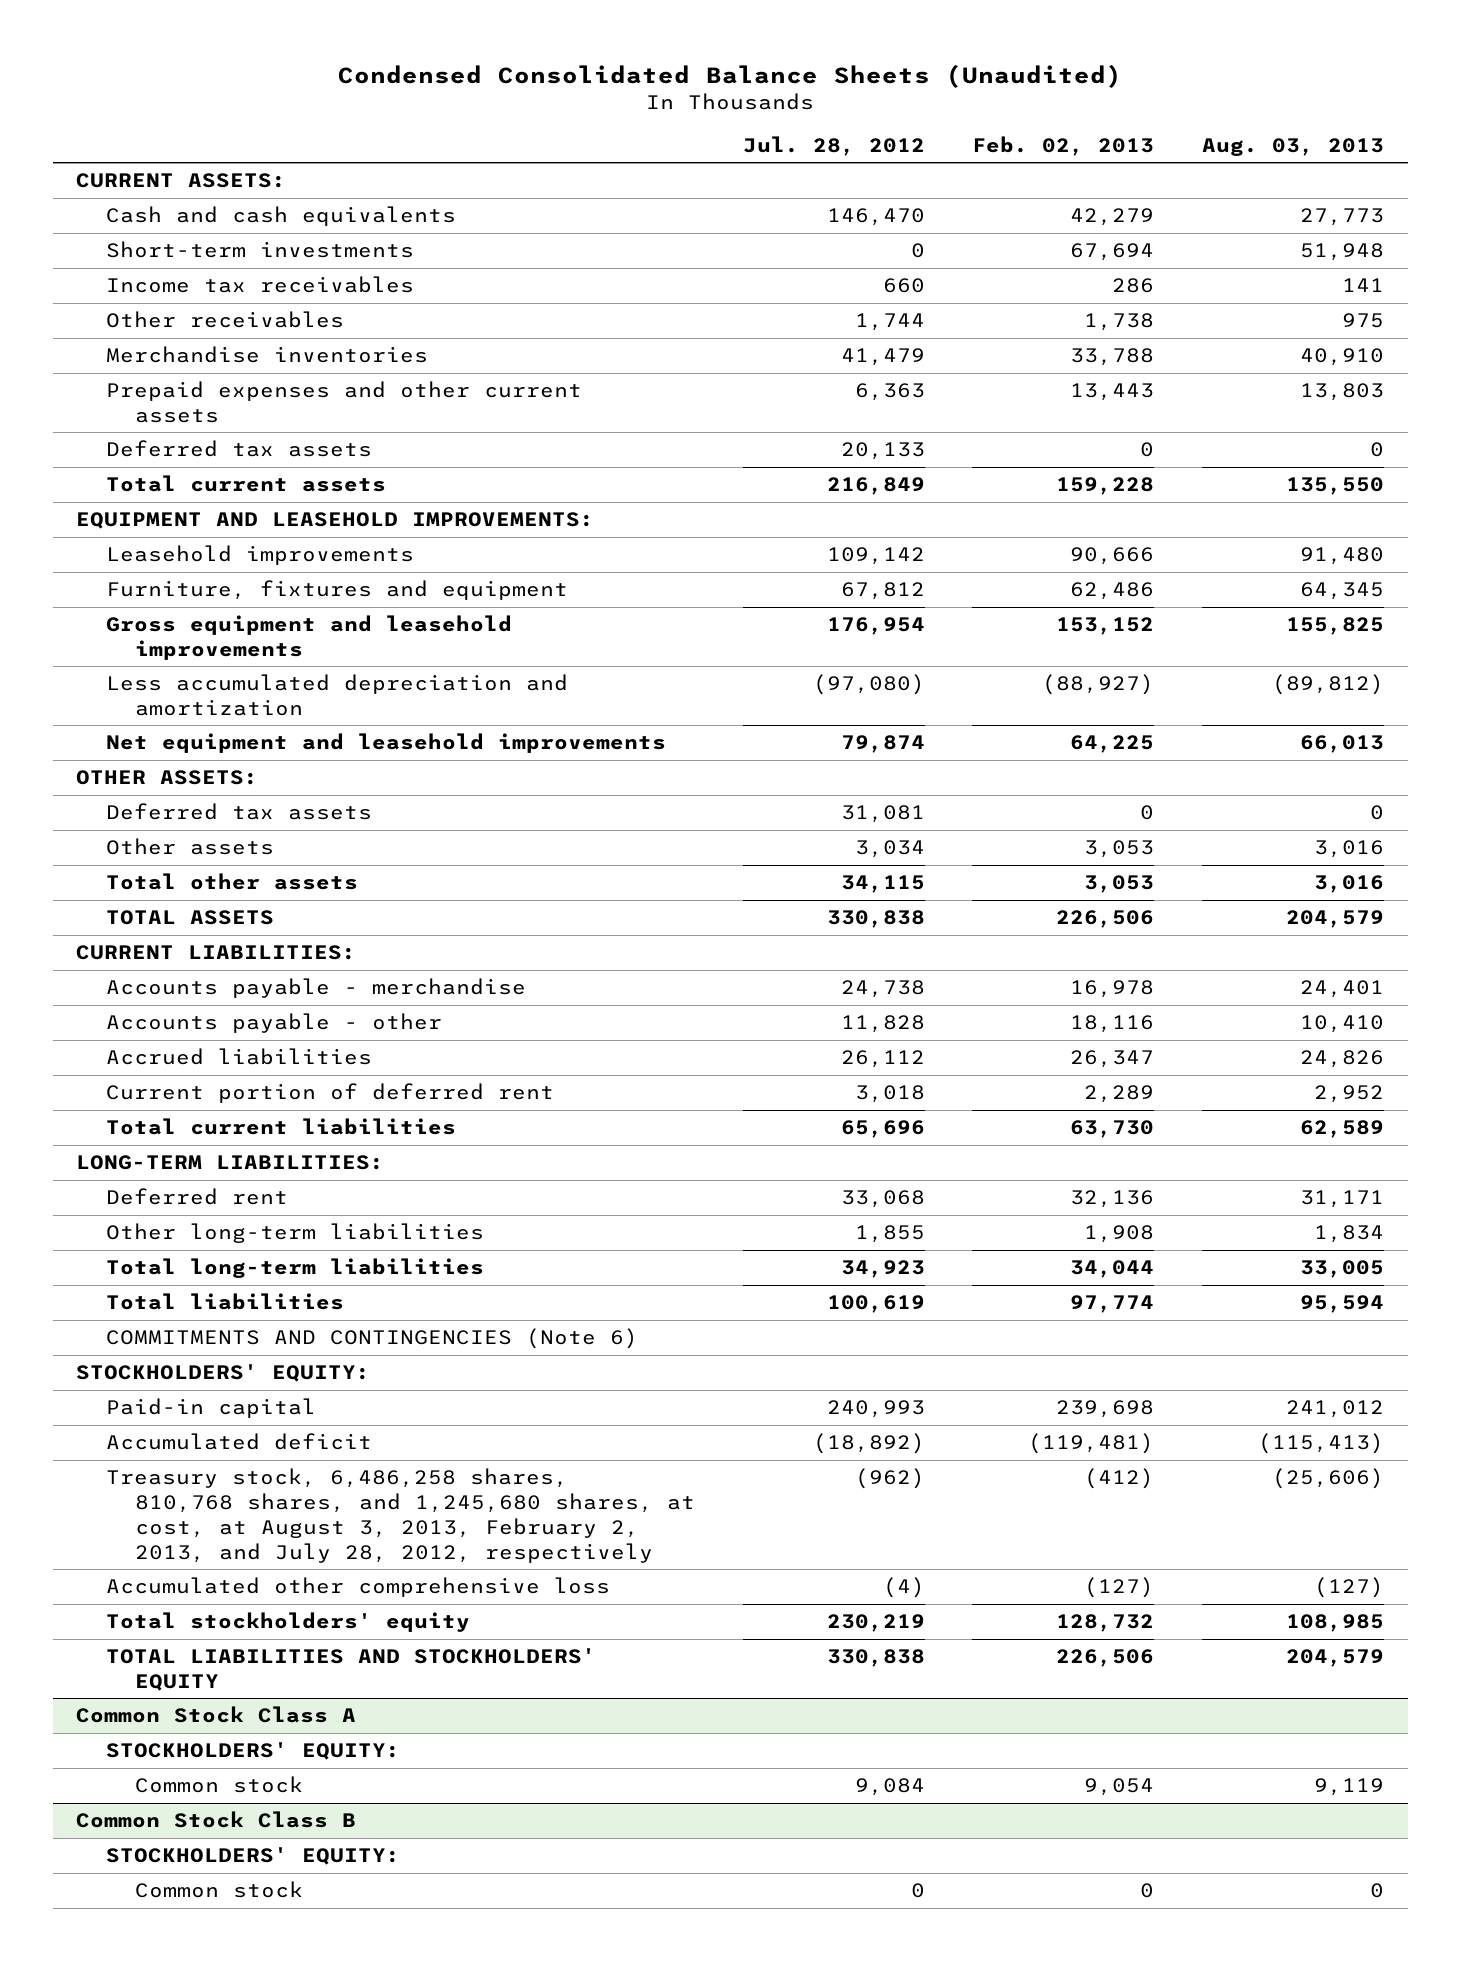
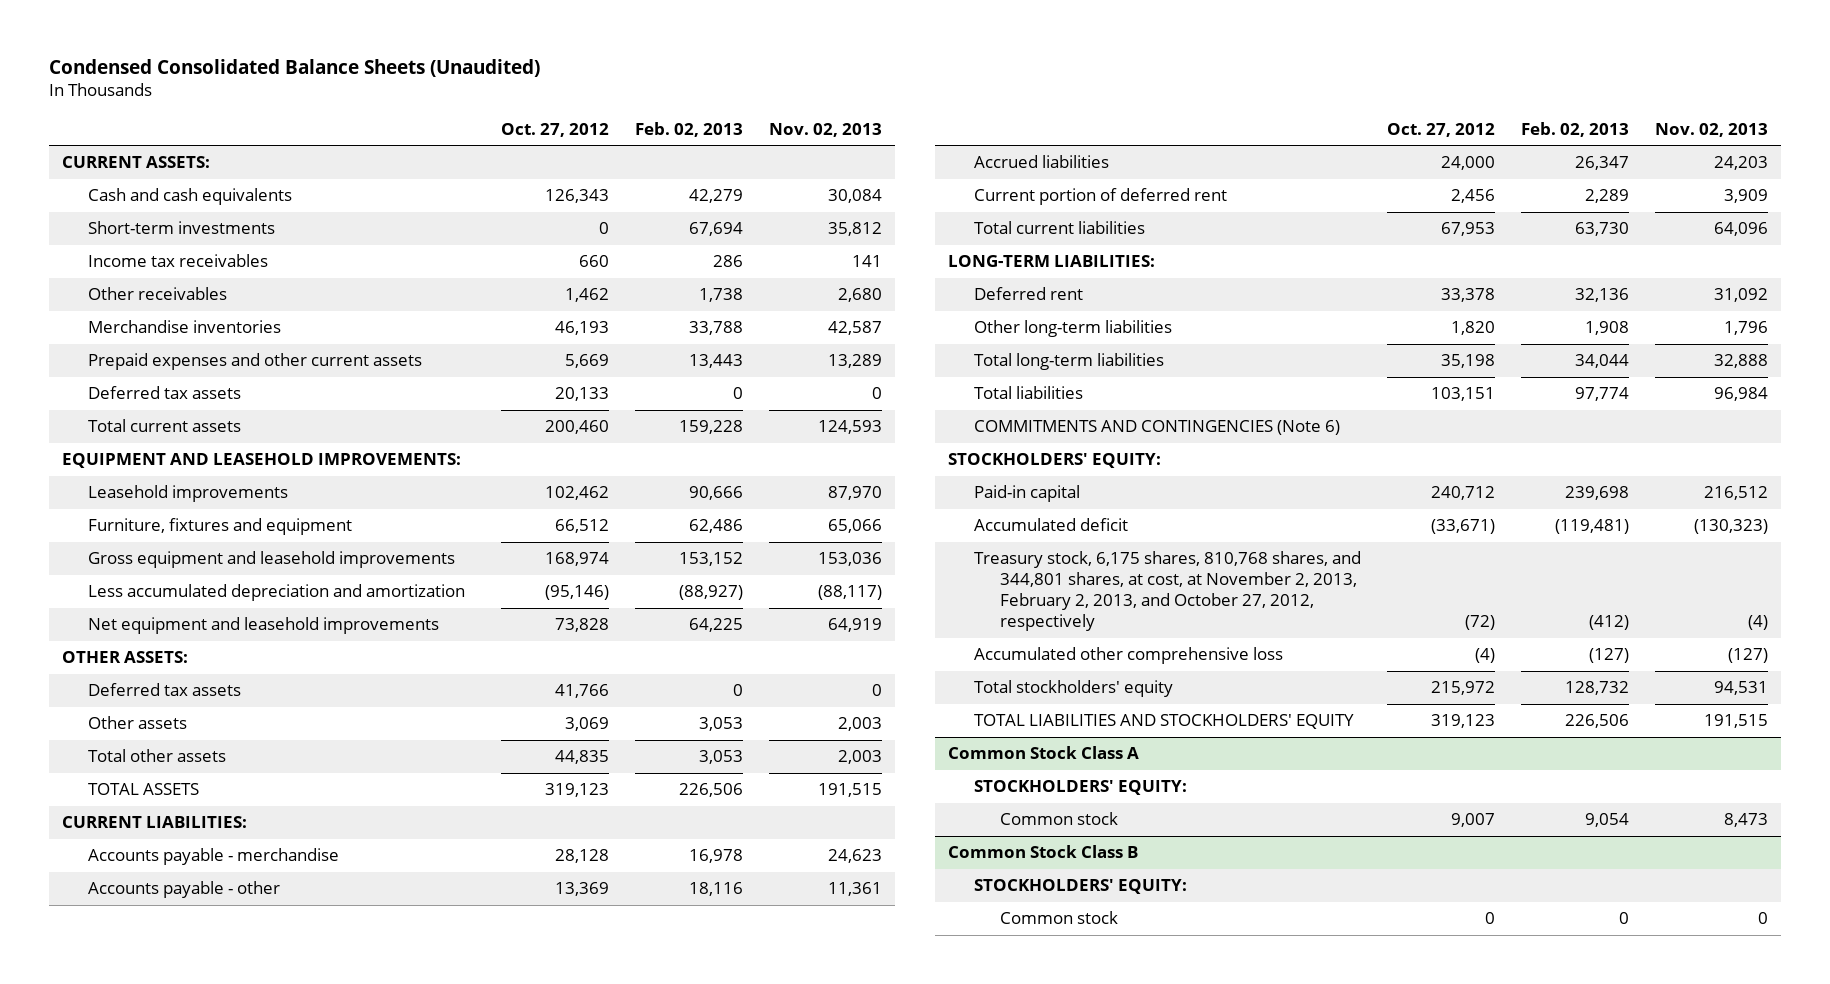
- | Jul. 28, 2012 | Feb. 02, 2013 | Aug. 03, 2013
+ | Oct. 27, 2012 | Feb. 02, 2013 | Nov. 02, 2013
- Treasury stock, 6,486,258 shares, 810,768 shares, and 1,245,680 shares, at cost, at August 3, 2013, February 2, 2013, and July 28, 2012, respectively | (962) | (412) | (25,606)
+ Treasury stock, 6,175 shares, 810,768 shares, and 344,801 shares, at cost, at November 2, 2013, February 2, 2013, and October 27, 2012, respectively | (72) | (412) | (4)

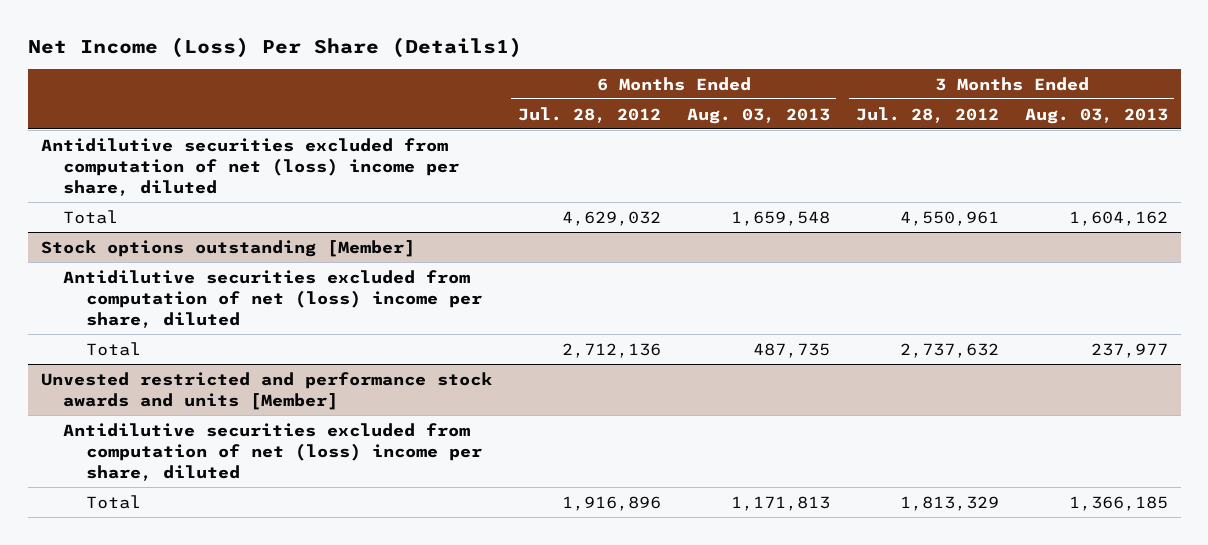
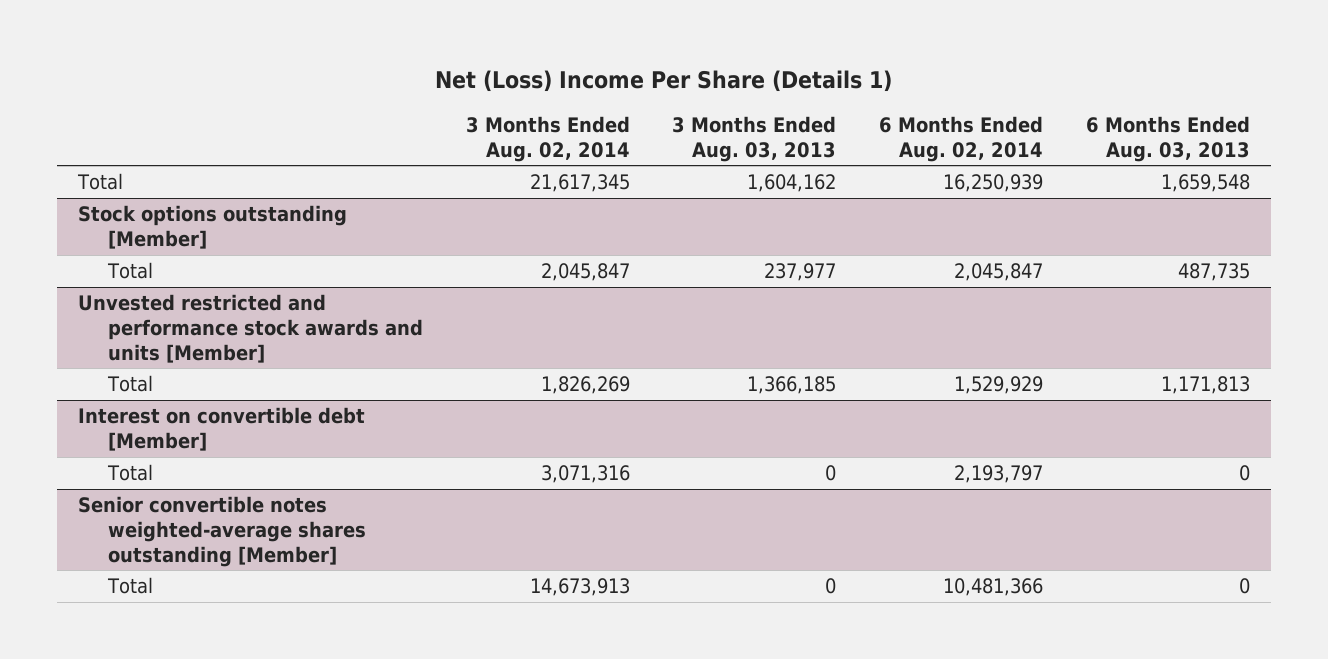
- Net Income (Loss) Per Share (Details1)
+ Net (Loss) Income Per Share (Details 1)
- | 6 Months Ended Jul. 28, 2012 | 6 Months Ended Aug. 03, 2013 | 3 Months Ended Jul. 28, 2012 | 3 Months Ended Aug. 03, 2013
+ | 3 Months Ended Aug. 02, 2014 | 3 Months Ended Aug. 03, 2013 | 6 Months Ended Aug. 02, 2014 | 6 Months Ended Aug. 03, 2013
- Antidilutive securities excluded from computation of net (loss) income per share, diluted
@ Stock options outstanding [Member]
- Antidilutive securities excluded from computation of net (loss) income per share, diluted
@ Unvested restricted and performance stock awards and units [Member]
- Antidilutive securities excluded from computation of net (loss) income per share, diluted
+ Interest on convertible debt [Member]
+ Total | 3,071,316 | 0 | 2,193,797 | 0
+ Senior convertible notes weighted-average shares outstanding [Member]
+ Total | 14,673,913 | 0 | 10,481,366 | 0

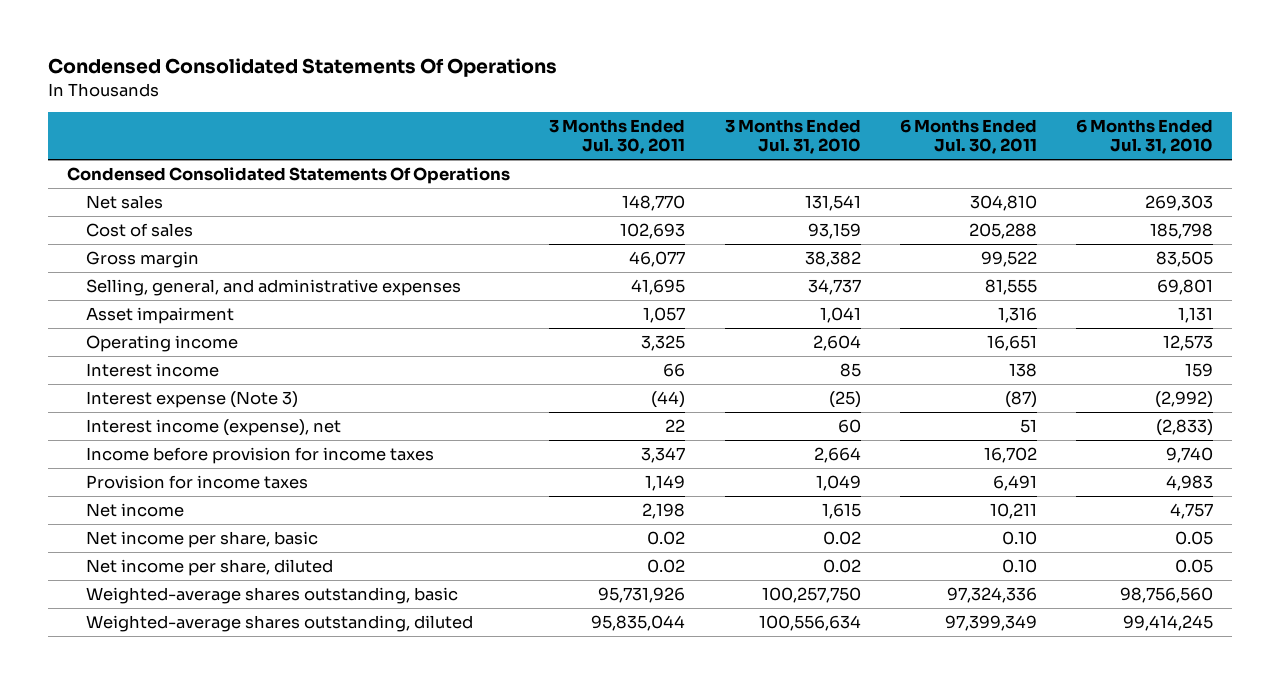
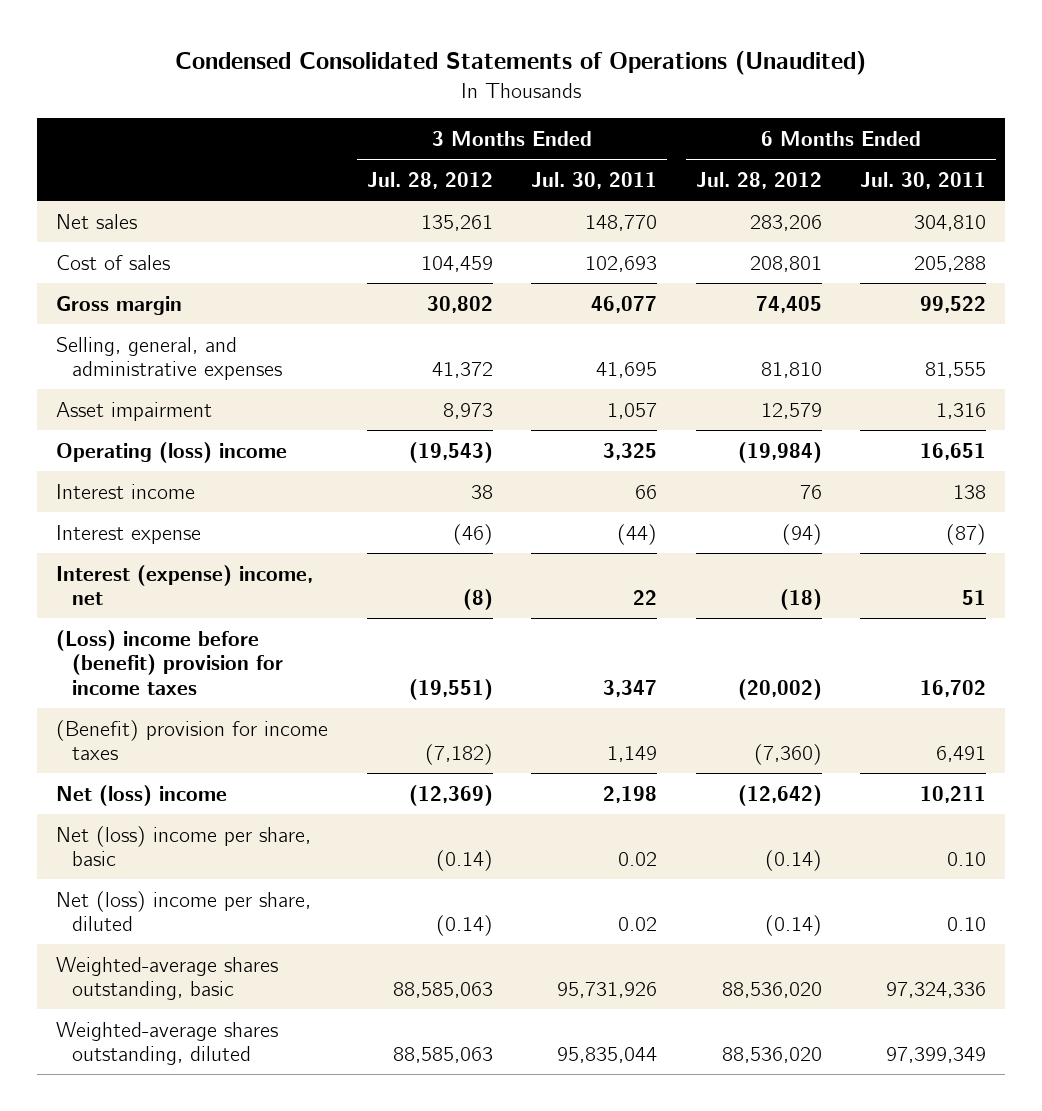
- Condensed Consolidated Statements Of Operations
+ Condensed Consolidated Statements of Operations (Unaudited)
- | 3 Months Ended Jul. 30, 2011 | 3 Months Ended Jul. 31, 2010 | 6 Months Ended Jul. 30, 2011 | 6 Months Ended Jul. 31, 2010
+ | 3 Months Ended Jul. 28, 2012 | 3 Months Ended Jul. 30, 2011 | 6 Months Ended Jul. 28, 2012 | 6 Months Ended Jul. 30, 2011
- Condensed Consolidated Statements Of Operations
- Operating income | 3,325 | 2,604 | 16,651 | 12,573
+ Operating (loss) income | (19,543) | 3,325 | (19,984) | 16,651
- Interest expense (Note 3) | (44) | (25) | (87) | (2,992)
- Interest income (expense), net | 22 | 60 | 51 | (2,833)
- Income before provision for income taxes | 3,347 | 2,664 | 16,702 | 9,740
- Provision for income taxes | 1,149 | 1,049 | 6,491 | 4,983
- Net income | 2,198 | 1,615 | 10,211 | 4,757
- Net income per share, basic | 0.02 | 0.02 | 0.10 | 0.05
- Net income per share, diluted | 0.02 | 0.02 | 0.10 | 0.05
+ Interest expense | (46) | (44) | (94) | (87)
+ Interest (expense) income, net | (8) | 22 | (18) | 51
+ (Loss) income before (benefit) provision for income taxes | (19,551) | 3,347 | (20,002) | 16,702
+ (Benefit) provision for income taxes | (7,182) | 1,149 | (7,360) | 6,491
+ Net (loss) income | (12,369) | 2,198 | (12,642) | 10,211
+ Net (loss) income per share, basic | (0.14) | 0.02 | (0.14) | 0.10
+ Net (loss) income per share, diluted | (0.14) | 0.02 | (0.14) | 0.10

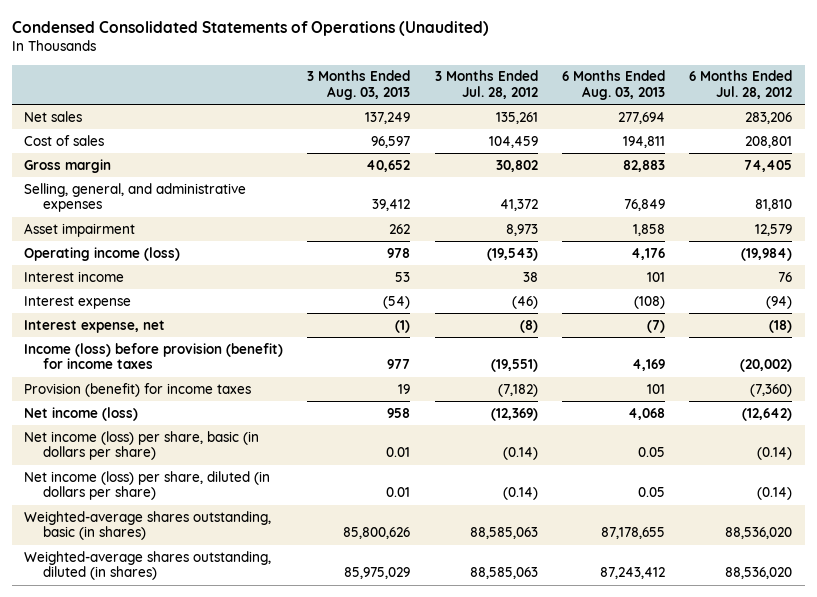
- | 3 Months Ended Jul. 28, 2012 | 3 Months Ended Jul. 30, 2011 | 6 Months Ended Jul. 28, 2012 | 6 Months Ended Jul. 30, 2011
+ | 3 Months Ended Aug. 03, 2013 | 3 Months Ended Jul. 28, 2012 | 6 Months Ended Aug. 03, 2013 | 6 Months Ended Jul. 28, 2012
- Operating (loss) income | (19,543) | 3,325 | (19,984) | 16,651
+ Operating income (loss) | 978 | (19,543) | 4,176 | (19,984)
- Interest (expense) income, net | (8) | 22 | (18) | 51
- (Loss) income before (benefit) provision for income taxes | (19,551) | 3,347 | (20,002) | 16,702
- (Benefit) provision for income taxes | (7,182) | 1,149 | (7,360) | 6,491
- Net (loss) income | (12,369) | 2,198 | (12,642) | 10,211
- Net (loss) income per share, basic | (0.14) | 0.02 | (0.14) | 0.10
- Net (loss) income per share, diluted | (0.14) | 0.02 | (0.14) | 0.10
- Weighted-average shares outstanding, basic | 88,585,063 | 95,731,926 | 88,536,020 | 97,324,336
- Weighted-average shares outstanding, diluted | 88,585,063 | 95,835,044 | 88,536,020 | 97,399,349
+ Interest expense, net | (1) | (8) | (7) | (18)
+ Income (loss) before provision (benefit) for income taxes | 977 | (19,551) | 4,169 | (20,002)
+ Provision (benefit) for income taxes | 19 | (7,182) | 101 | (7,360)
+ Net income (loss) | 958 | (12,369) | 4,068 | (12,642)
+ Net income (loss) per share, basic (in dollars per share) | 0.01 | (0.14) | 0.05 | (0.14)
+ Net income (loss) per share, diluted (in dollars per share) | 0.01 | (0.14) | 0.05 | (0.14)
+ Weighted-average shares outstanding, basic (in shares) | 85,800,626 | 88,585,063 | 87,178,655 | 88,536,020
+ Weighted-average shares outstanding, diluted (in shares) | 85,975,029 | 88,585,063 | 87,243,412 | 88,536,020

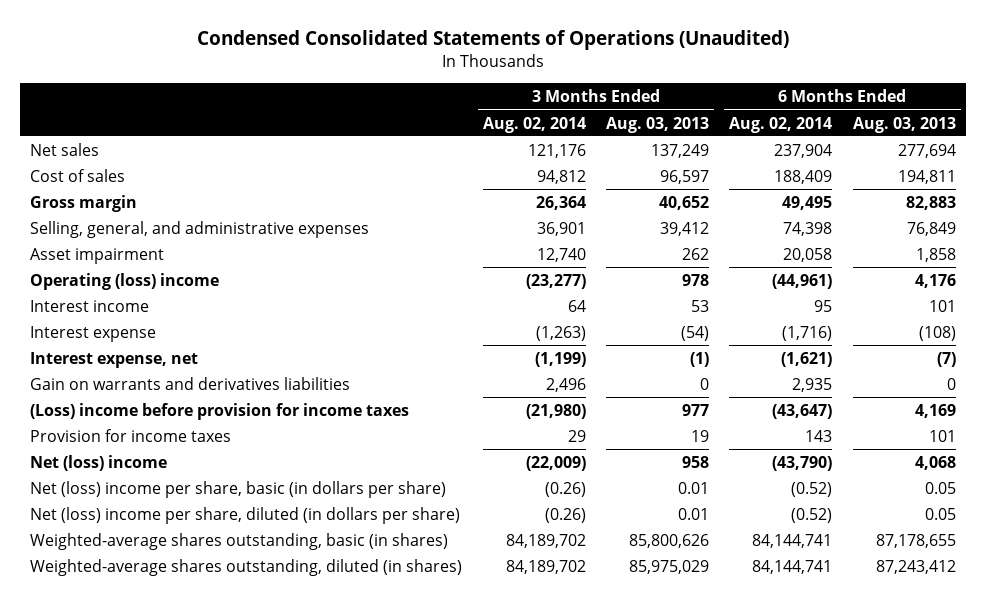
- | 3 Months Ended Aug. 03, 2013 | 3 Months Ended Jul. 28, 2012 | 6 Months Ended Aug. 03, 2013 | 6 Months Ended Jul. 28, 2012
+ | 3 Months Ended Aug. 02, 2014 | 3 Months Ended Aug. 03, 2013 | 6 Months Ended Aug. 02, 2014 | 6 Months Ended Aug. 03, 2013
- Operating income (loss) | 978 | (19,543) | 4,176 | (19,984)
+ Operating (loss) income | (23,277) | 978 | (44,961) | 4,176
- Income (loss) before provision (benefit) for income taxes | 977 | (19,551) | 4,169 | (20,002)
- Provision (benefit) for income taxes | 19 | (7,182) | 101 | (7,360)
- Net income (loss) | 958 | (12,369) | 4,068 | (12,642)
- Net income (loss) per share, basic (in dollars per share) | 0.01 | (0.14) | 0.05 | (0.14)
- Net income (loss) per share, diluted (in dollars per share) | 0.01 | (0.14) | 0.05 | (0.14)
+ Gain on warrants and derivatives liabilities | 2,496 | 0 | 2,935 | 0
+ (Loss) income before provision for income taxes | (21,980) | 977 | (43,647) | 4,169
+ Provision for income taxes | 29 | 19 | 143 | 101
+ Net (loss) income | (22,009) | 958 | (43,790) | 4,068
+ Net (loss) income per share, basic (in dollars per share) | (0.26) | 0.01 | (0.52) | 0.05
+ Net (loss) income per share, diluted (in dollars per share) | (0.26) | 0.01 | (0.52) | 0.05

